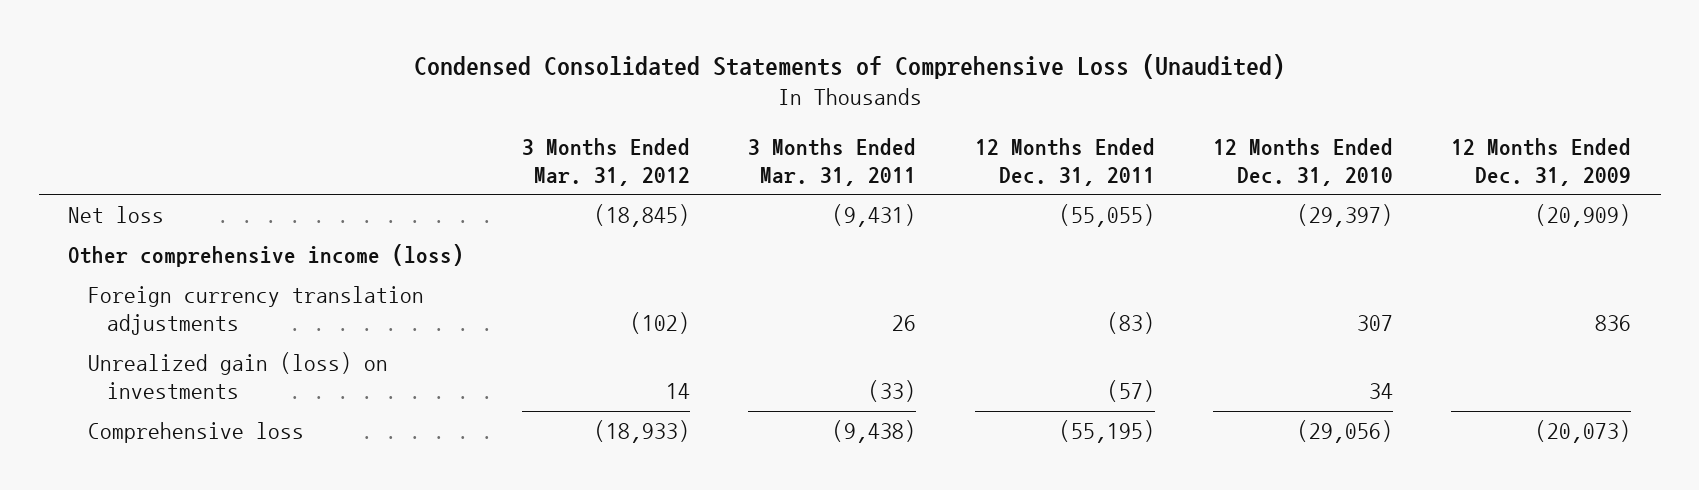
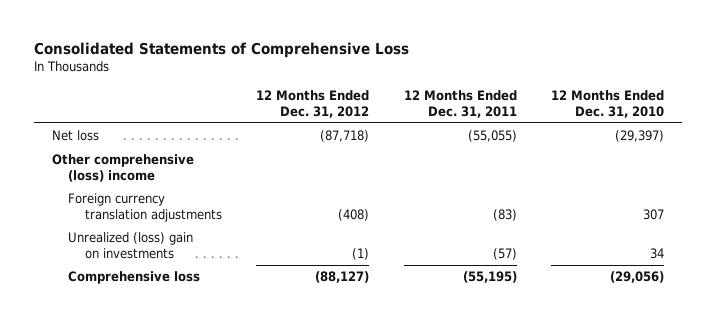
- Condensed Consolidated Statements of Comprehensive Loss (Unaudited)
+ Consolidated Statements of Comprehensive Loss
- | 3 Months Ended Mar. 31, 2012 | 3 Months Ended Mar. 31, 2011 | 12 Months Ended Dec. 31, 2011 | 12 Months Ended Dec. 31, 2010 | 12 Months Ended Dec. 31, 2009
+ | 12 Months Ended Dec. 31, 2012 | 12 Months Ended Dec. 31, 2011 | 12 Months Ended Dec. 31, 2010
- Other comprehensive income (loss)
+ Other comprehensive (loss) income
- Unrealized gain (loss) on investments | 14 | (33) | (57) | 34 |
+ Unrealized (loss) gain on investments | (1) | (57) | 34

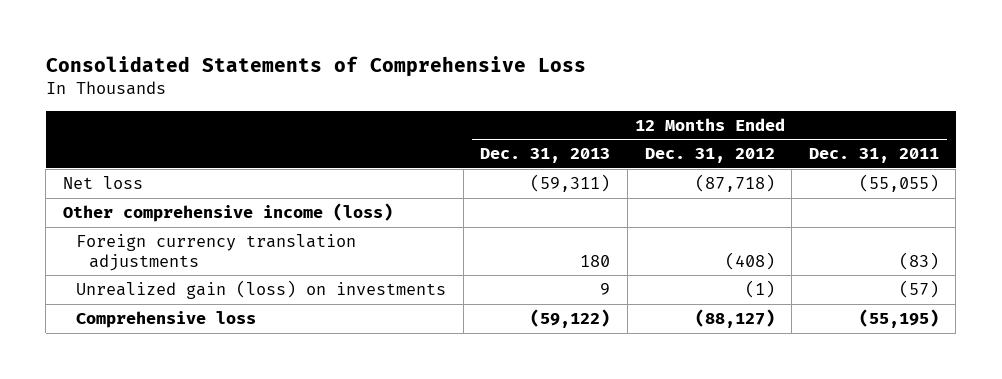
- | 12 Months Ended Dec. 31, 2012 | 12 Months Ended Dec. 31, 2011 | 12 Months Ended Dec. 31, 2010
+ | 12 Months Ended Dec. 31, 2013 | 12 Months Ended Dec. 31, 2012 | 12 Months Ended Dec. 31, 2011
- Other comprehensive (loss) income
+ Other comprehensive income (loss)
- Unrealized (loss) gain on investments | (1) | (57) | 34
+ Unrealized gain (loss) on investments | 9 | (1) | (57)

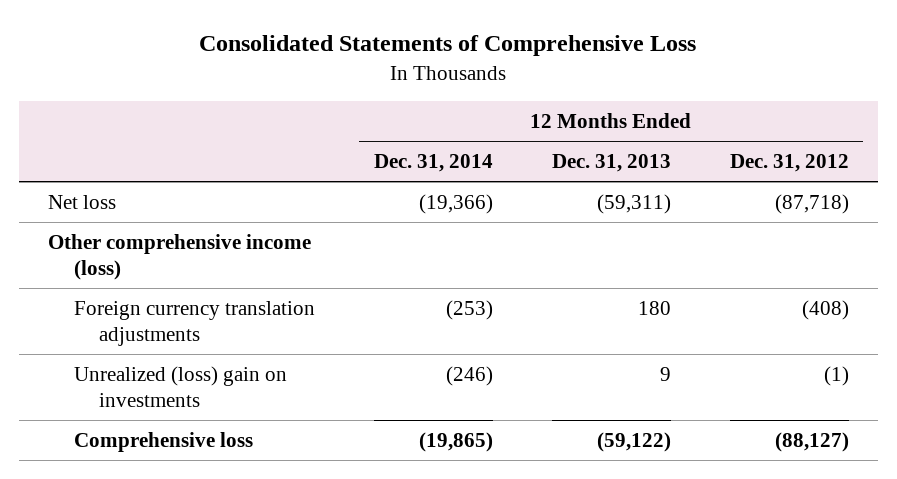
- | 12 Months Ended Dec. 31, 2013 | 12 Months Ended Dec. 31, 2012 | 12 Months Ended Dec. 31, 2011
+ | 12 Months Ended Dec. 31, 2014 | 12 Months Ended Dec. 31, 2013 | 12 Months Ended Dec. 31, 2012
- Unrealized gain (loss) on investments | 9 | (1) | (57)
+ Unrealized (loss) gain on investments | (246) | 9 | (1)

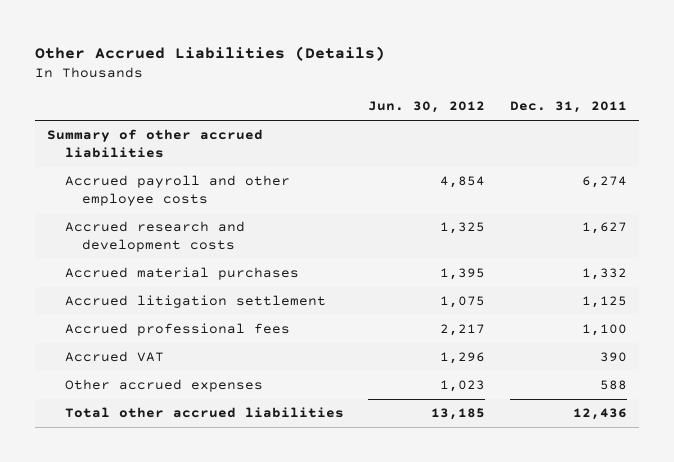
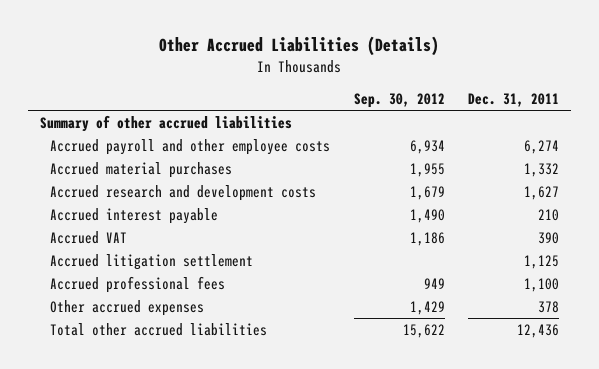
- | Jun. 30, 2012 | Dec. 31, 2011
+ | Sep. 30, 2012 | Dec. 31, 2011
moved down: Accrued research and development costs | 1,679 | 1,627
+ Accrued interest payable | 1,490 | 210
moved up: Accrued VAT | 1,186 | 390
- Other accrued expenses | 1,023 | 588
+ Other accrued expenses | 1,429 | 378

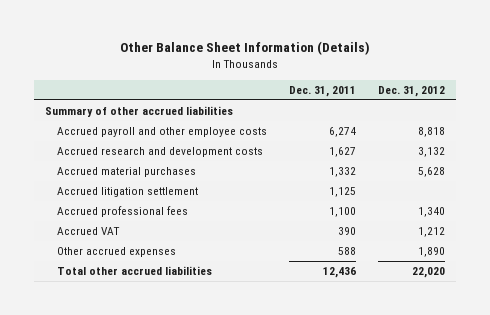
- Other Accrued Liabilities (Details)
+ Other Balance Sheet Information (Details)
- | Sep. 30, 2012 | Dec. 31, 2011
+ | Dec. 31, 2011 | Dec. 31, 2012
- Accrued interest payable | 1,490 | 210
moved down: Accrued material purchases | 1,332 | 5,628
- Other accrued expenses | 1,429 | 378
moved down: Accrued VAT | 390 | 1,212
+ Other accrued expenses | 588 | 1,890

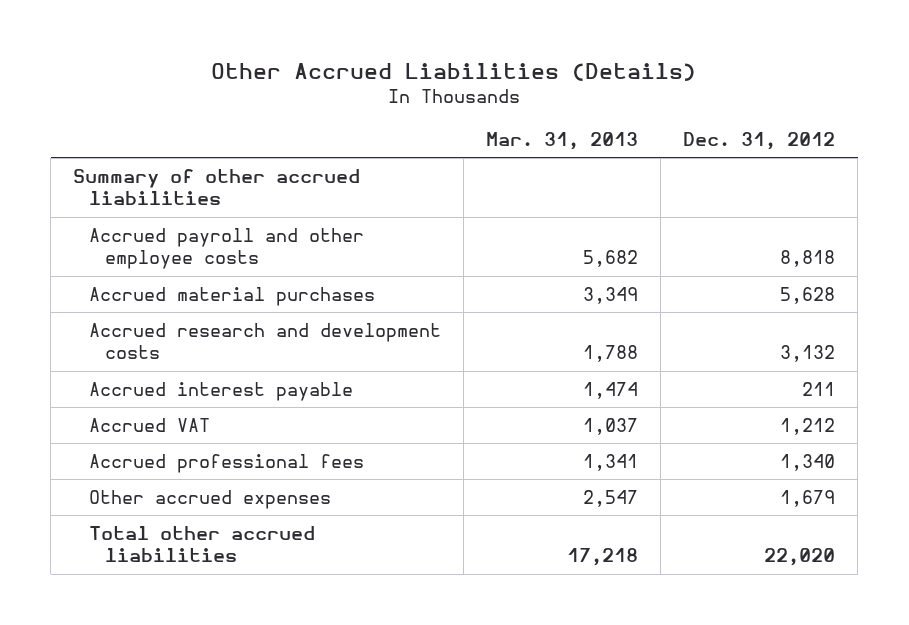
- Other Balance Sheet Information (Details)
+ Other Accrued Liabilities (Details)
- | Dec. 31, 2011 | Dec. 31, 2012
+ | Mar. 31, 2013 | Dec. 31, 2012
- Accrued litigation settlement | 1,125 |
moved down: Accrued research and development costs | 1,788 | 3,132
+ Accrued interest payable | 1,474 | 211
- Other accrued expenses | 588 | 1,890
moved down: Accrued professional fees | 1,341 | 1,340
+ Other accrued expenses | 2,547 | 1,679

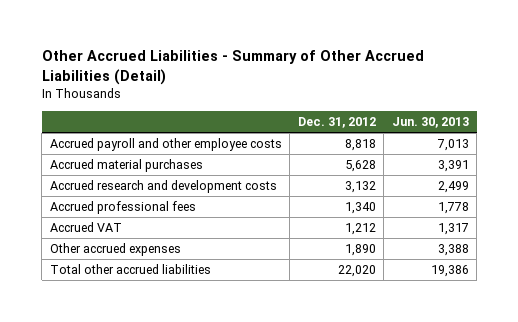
- Other Accrued Liabilities (Details)
+ Other Accrued Liabilities - Summary of Other Accrued Liabilities (Detail)
- | Mar. 31, 2013 | Dec. 31, 2012
+ | Dec. 31, 2012 | Jun. 30, 2013
- Summary of other accrued liabilities
- Accrued interest payable | 1,474 | 211
- Other accrued expenses | 2,547 | 1,679
moved down: Accrued VAT | 1,212 | 1,317
+ Other accrued expenses | 1,890 | 3,388

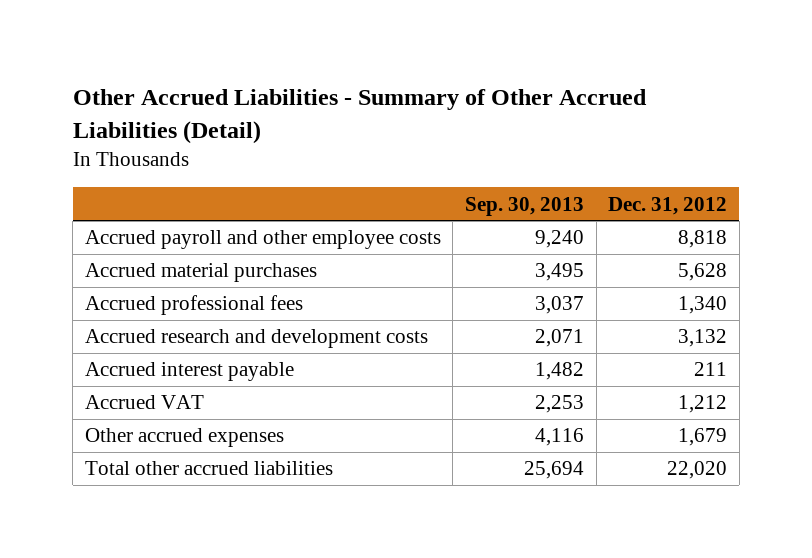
- | Dec. 31, 2012 | Jun. 30, 2013
+ | Sep. 30, 2013 | Dec. 31, 2012
moved down: Accrued research and development costs | 2,071 | 3,132
+ Accrued interest payable | 1,482 | 211
- Other accrued expenses | 1,890 | 3,388
+ Other accrued expenses | 4,116 | 1,679

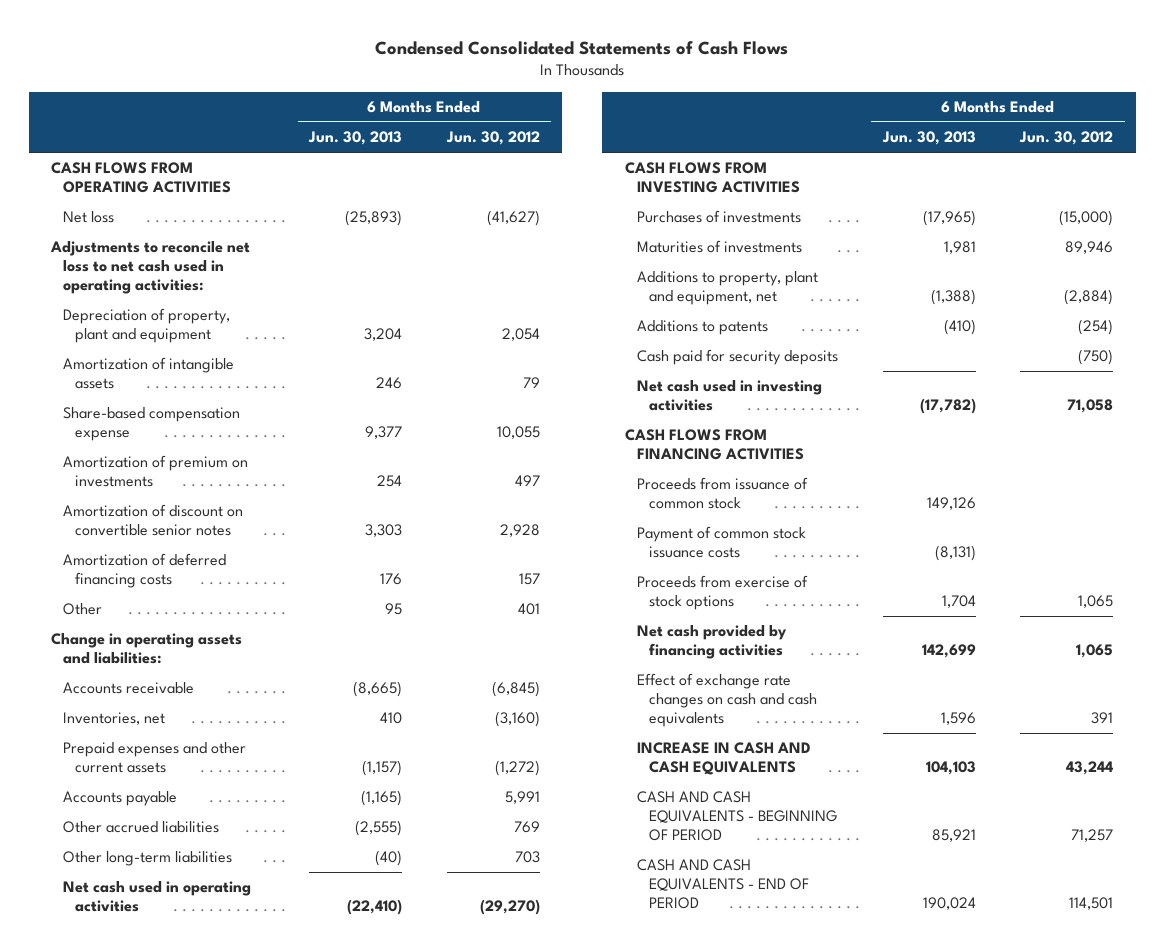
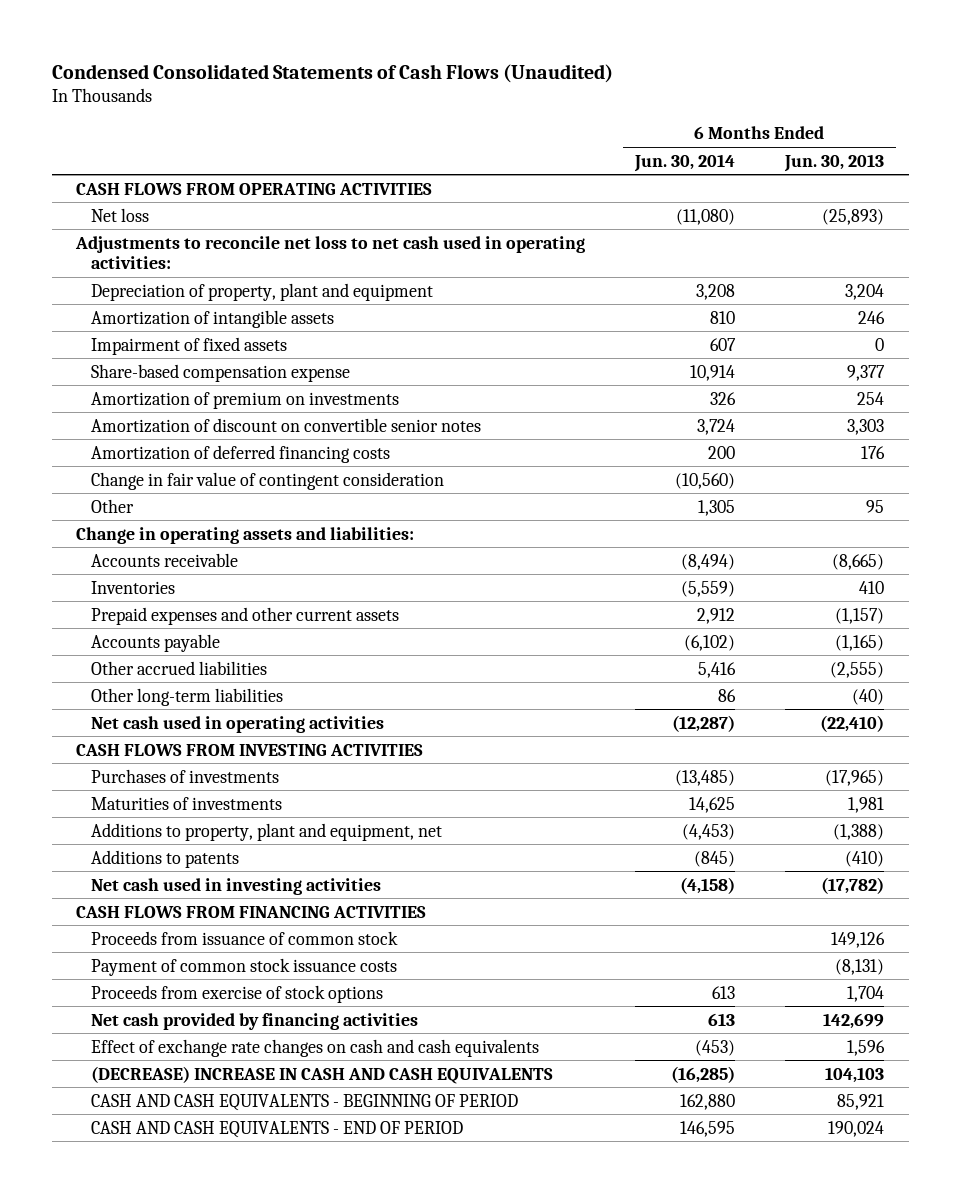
- Condensed Consolidated Statements of Cash Flows
+ Condensed Consolidated Statements of Cash Flows (Unaudited)
- | 6 Months Ended Jun. 30, 2013 | 6 Months Ended Jun. 30, 2012
+ | 6 Months Ended Jun. 30, 2014 | 6 Months Ended Jun. 30, 2013
+ Impairment of fixed assets | 607 | 0
+ Change in fair value of contingent consideration | (10,560) |
- Inventories, net | 410 | (3,160)
+ Inventories | (5,559) | 410
- Cash paid for security deposits | | (750)
- INCREASE IN CASH AND CASH EQUIVALENTS | 104,103 | 43,244
+ (DECREASE) INCREASE IN CASH AND CASH EQUIVALENTS | (16,285) | 104,103

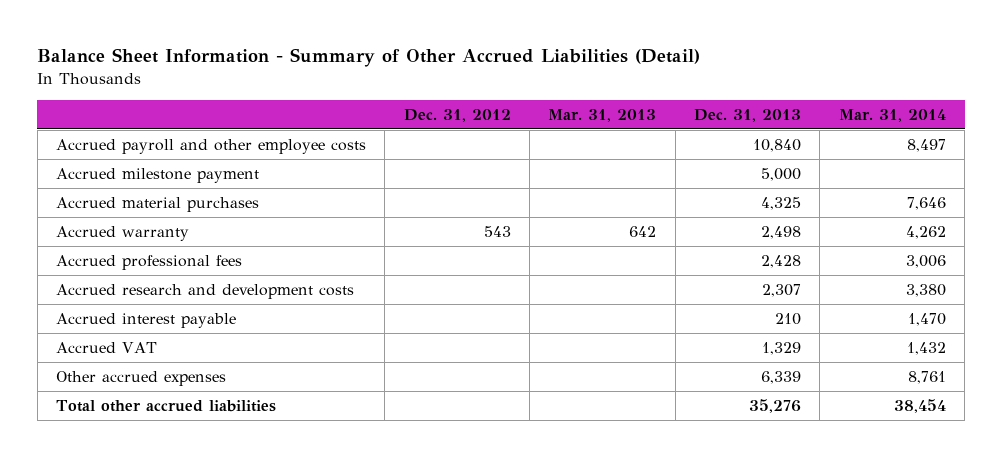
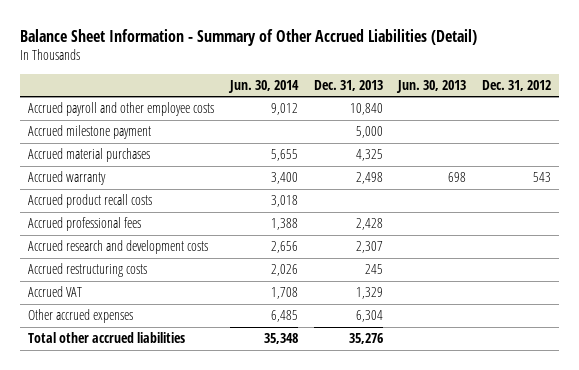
- | Dec. 31, 2012 | Mar. 31, 2013 | Dec. 31, 2013 | Mar. 31, 2014
+ | Jun. 30, 2014 | Dec. 31, 2013 | Jun. 30, 2013 | Dec. 31, 2012
+ Accrued product recall costs | 3,018 | | |
- Accrued interest payable | | | 210 | 1,470
+ Accrued restructuring costs | 2,026 | 245 | |
- Other accrued expenses | | | 6,339 | 8,761
+ Other accrued expenses | 6,485 | 6,304 | |

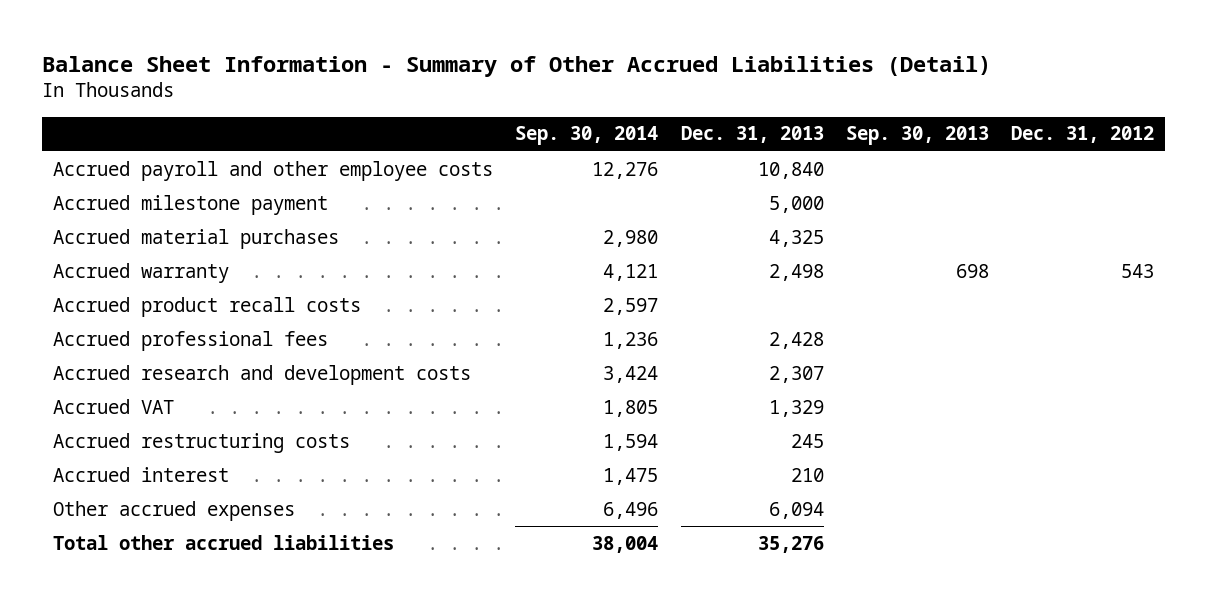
- | Jun. 30, 2014 | Dec. 31, 2013 | Jun. 30, 2013 | Dec. 31, 2012
+ | Sep. 30, 2014 | Dec. 31, 2013 | Sep. 30, 2013 | Dec. 31, 2012
- Other accrued expenses | 6,485 | 6,304 | |
moved down: Accrued restructuring costs | 1,594 | 245 | |
+ Accrued interest | 1,475 | 210 | |
+ Other accrued expenses | 6,496 | 6,094 | |

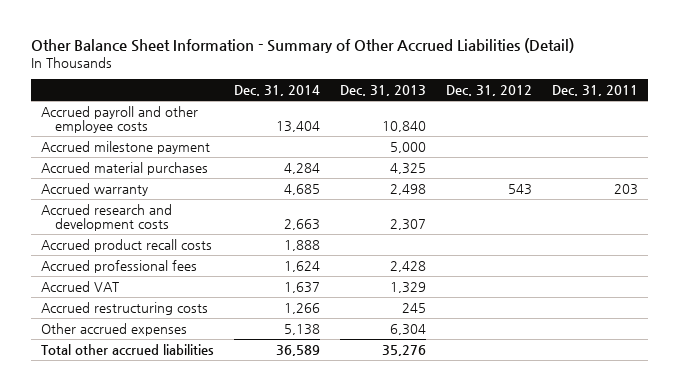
- Balance Sheet Information - Summary of Other Accrued Liabilities (Detail)
+ Other Balance Sheet Information - Summary of Other Accrued Liabilities (Detail)
- | Sep. 30, 2014 | Dec. 31, 2013 | Sep. 30, 2013 | Dec. 31, 2012
+ | Dec. 31, 2014 | Dec. 31, 2013 | Dec. 31, 2012 | Dec. 31, 2011
moved up: Accrued research and development costs | 2,663 | 2,307 | |
- Accrued interest | 1,475 | 210 | |
- Other accrued expenses | 6,496 | 6,094 | |
+ Other accrued expenses | 5,138 | 6,304 | |

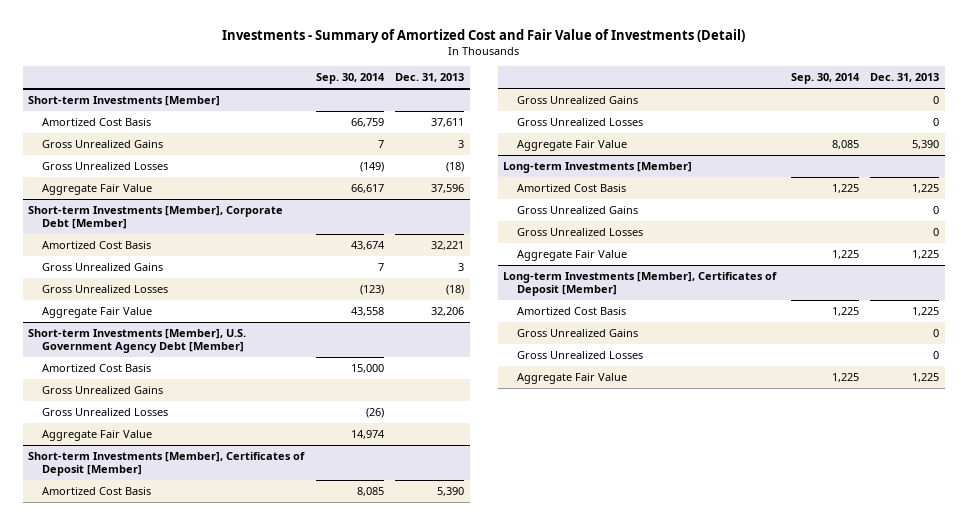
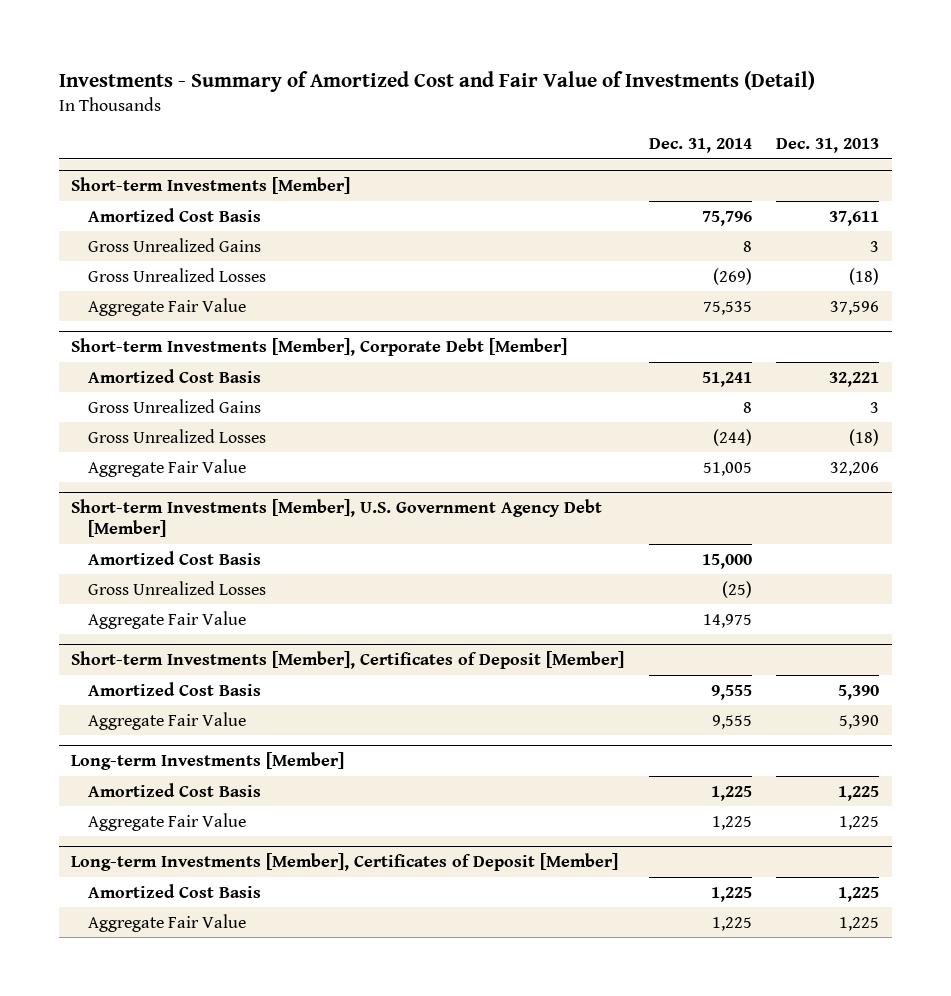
- | Sep. 30, 2014 | Dec. 31, 2013
+ | Dec. 31, 2014 | Dec. 31, 2013
@ Short-term Investments [Member], U.S. Government Agency Debt [Member]
- Gross Unrealized Gains
@ Short-term Investments [Member], Certificates of Deposit [Member]
- Gross Unrealized Gains | | 0
- Gross Unrealized Losses | | 0
@ Long-term Investments [Member]
- Gross Unrealized Gains | | 0
- Gross Unrealized Losses | | 0
@ Long-term Investments [Member], Certificates of Deposit [Member]
- Gross Unrealized Gains | | 0
- Gross Unrealized Losses | | 0

